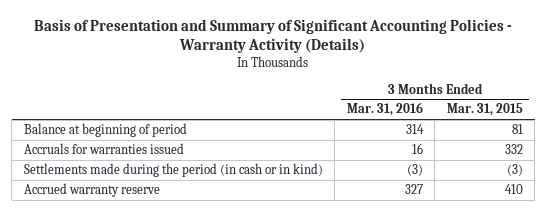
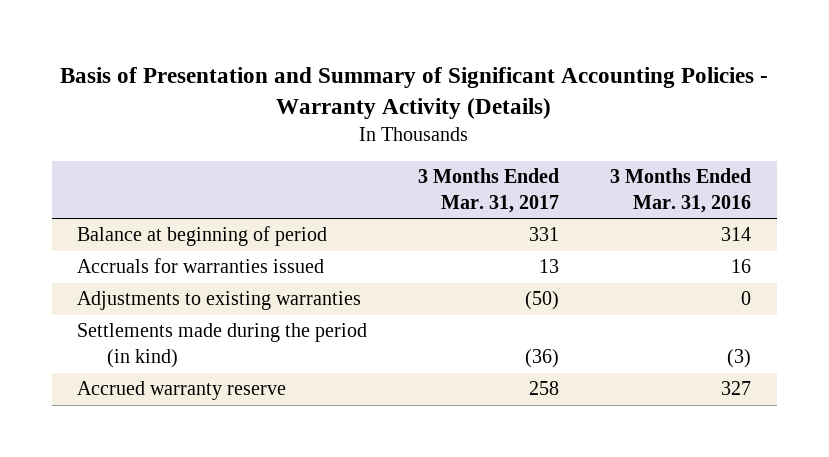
- | 3 Months Ended Mar. 31, 2016 | 3 Months Ended Mar. 31, 2015
+ | 3 Months Ended Mar. 31, 2017 | 3 Months Ended Mar. 31, 2016
- Settlements made during the period (in cash or in kind) | (3) | (3)
+ Adjustments to existing warranties | (50) | 0
+ Settlements made during the period (in kind) | (36) | (3)

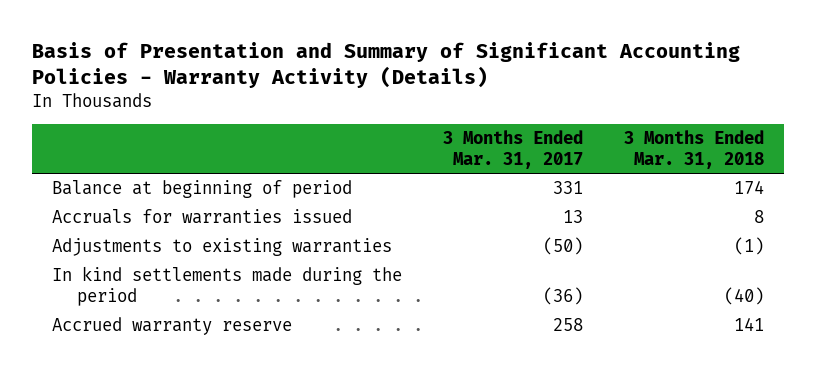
- | 3 Months Ended Mar. 31, 2017 | 3 Months Ended Mar. 31, 2016
+ | 3 Months Ended Mar. 31, 2017 | 3 Months Ended Mar. 31, 2018
- Settlements made during the period (in kind) | (36) | (3)
+ In kind settlements made during the period | (36) | (40)

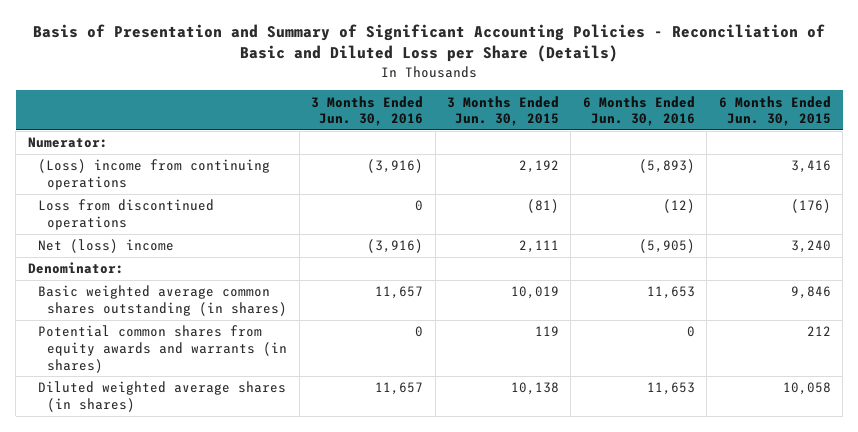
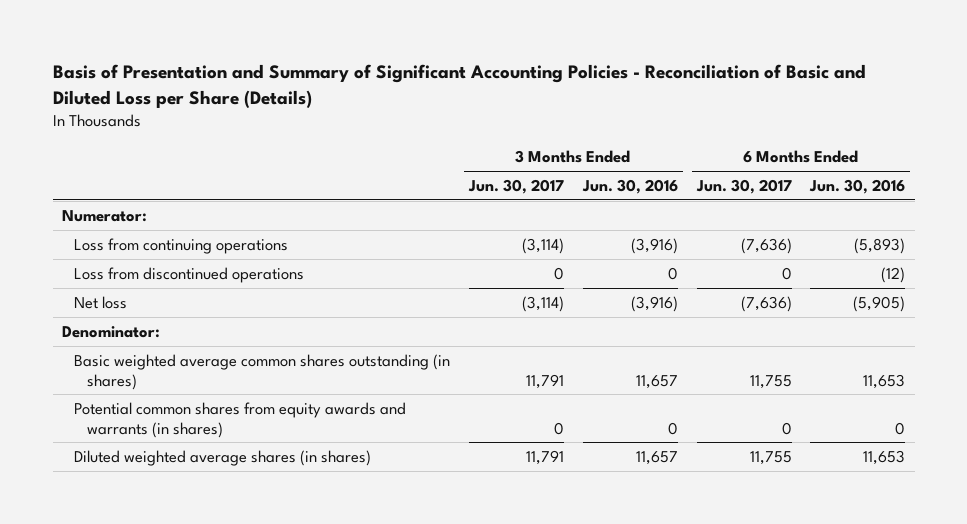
- | 3 Months Ended Jun. 30, 2016 | 3 Months Ended Jun. 30, 2015 | 6 Months Ended Jun. 30, 2016 | 6 Months Ended Jun. 30, 2015
+ | 3 Months Ended Jun. 30, 2017 | 3 Months Ended Jun. 30, 2016 | 6 Months Ended Jun. 30, 2017 | 6 Months Ended Jun. 30, 2016
- (Loss) income from continuing operations | (3,916) | 2,192 | (5,893) | 3,416
+ Loss from continuing operations | (3,114) | (3,916) | (7,636) | (5,893)
- Net (loss) income | (3,916) | 2,111 | (5,905) | 3,240
+ Net loss | (3,114) | (3,916) | (7,636) | (5,905)

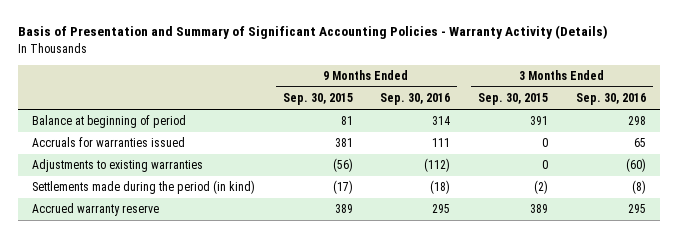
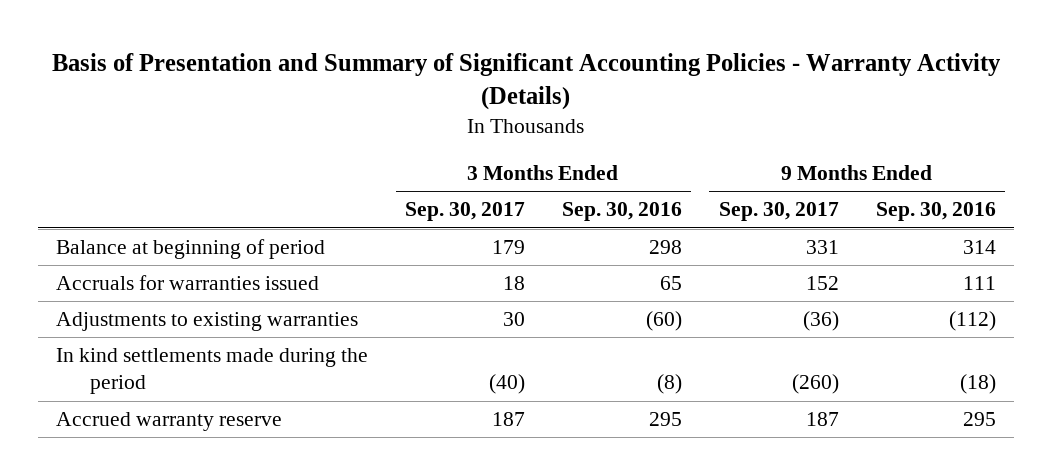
- | 9 Months Ended Sep. 30, 2015 | 9 Months Ended Sep. 30, 2016 | 3 Months Ended Sep. 30, 2015 | 3 Months Ended Sep. 30, 2016
+ | 3 Months Ended Sep. 30, 2017 | 3 Months Ended Sep. 30, 2016 | 9 Months Ended Sep. 30, 2017 | 9 Months Ended Sep. 30, 2016
- Settlements made during the period (in kind) | (17) | (18) | (2) | (8)
+ In kind settlements made during the period | (40) | (8) | (260) | (18)

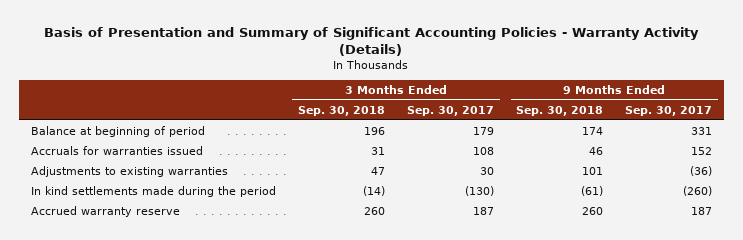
- | 3 Months Ended Sep. 30, 2017 | 3 Months Ended Sep. 30, 2016 | 9 Months Ended Sep. 30, 2017 | 9 Months Ended Sep. 30, 2016
+ | 3 Months Ended Sep. 30, 2018 | 3 Months Ended Sep. 30, 2017 | 9 Months Ended Sep. 30, 2018 | 9 Months Ended Sep. 30, 2017
- Accruals for warranties issued | 18 | 65 | 152 | 111
+ Accruals for warranties issued | 31 | 108 | 46 | 152
- In kind settlements made during the period | (40) | (8) | (260) | (18)
+ In kind settlements made during the period | (14) | (130) | (61) | (260)

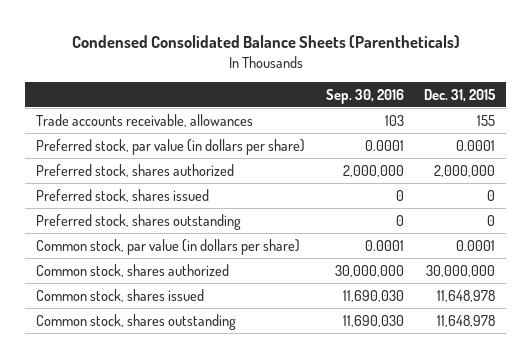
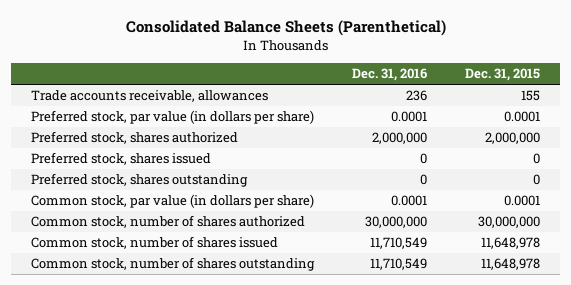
- Condensed Consolidated Balance Sheets (Parentheticals)
+ Consolidated Balance Sheets (Parenthetical)
- | Sep. 30, 2016 | Dec. 31, 2015
+ | Dec. 31, 2016 | Dec. 31, 2015
- Common stock, shares authorized | 30,000,000 | 30,000,000
- Common stock, shares issued | 11,690,030 | 11,648,978
- Common stock, shares outstanding | 11,690,030 | 11,648,978
+ Common stock, number of shares authorized | 30,000,000 | 30,000,000
+ Common stock, number of shares issued | 11,710,549 | 11,648,978
+ Common stock, number of shares outstanding | 11,710,549 | 11,648,978

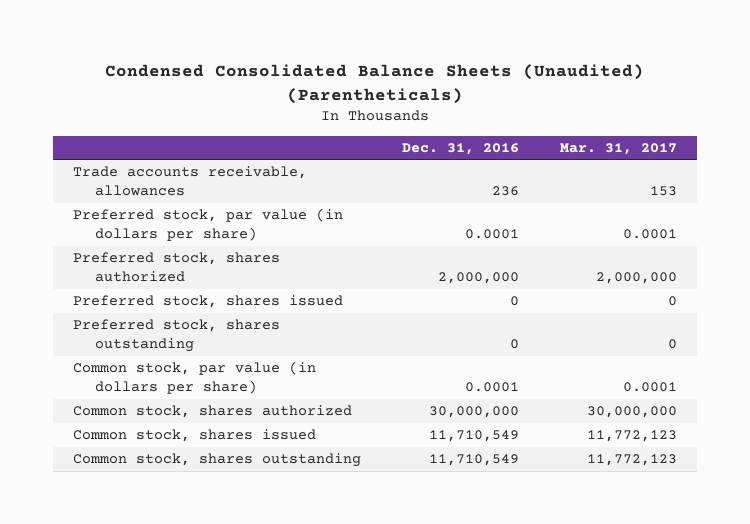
- Consolidated Balance Sheets (Parenthetical)
+ Condensed Consolidated Balance Sheets (Unaudited) (Parentheticals)
- | Dec. 31, 2016 | Dec. 31, 2015
+ | Dec. 31, 2016 | Mar. 31, 2017
- Common stock, number of shares authorized | 30,000,000 | 30,000,000
- Common stock, number of shares issued | 11,710,549 | 11,648,978
- Common stock, number of shares outstanding | 11,710,549 | 11,648,978
+ Common stock, shares authorized | 30,000,000 | 30,000,000
+ Common stock, shares issued | 11,710,549 | 11,772,123
+ Common stock, shares outstanding | 11,710,549 | 11,772,123

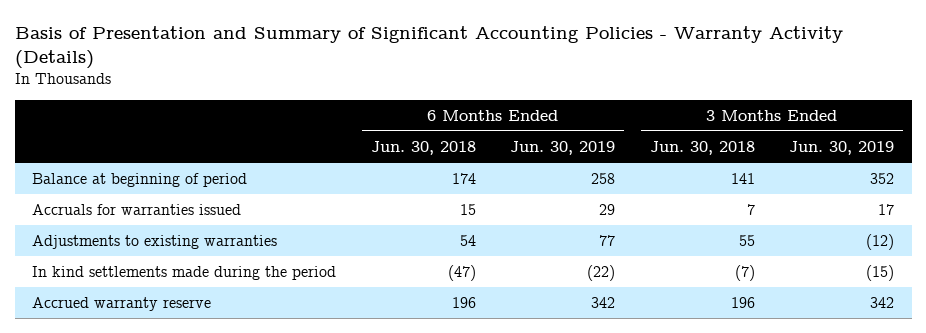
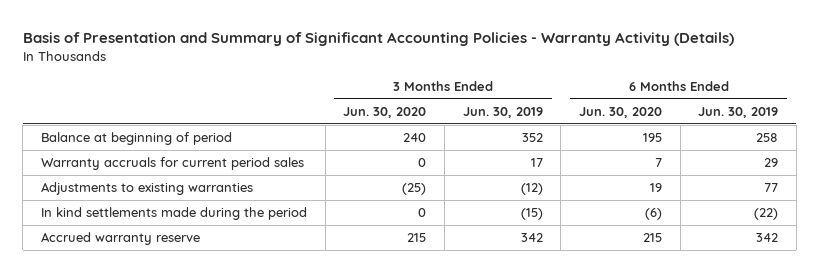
- | 6 Months Ended Jun. 30, 2018 | 6 Months Ended Jun. 30, 2019 | 3 Months Ended Jun. 30, 2018 | 3 Months Ended Jun. 30, 2019
+ | 3 Months Ended Jun. 30, 2020 | 3 Months Ended Jun. 30, 2019 | 6 Months Ended Jun. 30, 2020 | 6 Months Ended Jun. 30, 2019
- Accruals for warranties issued | 15 | 29 | 7 | 17
+ Warranty accruals for current period sales | 0 | 17 | 7 | 29

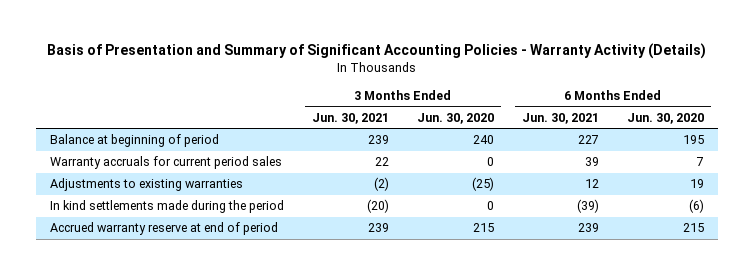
- | 3 Months Ended Jun. 30, 2020 | 3 Months Ended Jun. 30, 2019 | 6 Months Ended Jun. 30, 2020 | 6 Months Ended Jun. 30, 2019
+ | 3 Months Ended Jun. 30, 2021 | 3 Months Ended Jun. 30, 2020 | 6 Months Ended Jun. 30, 2021 | 6 Months Ended Jun. 30, 2020
- Accrued warranty reserve | 215 | 342 | 215 | 342
+ Accrued warranty reserve at end of period | 239 | 215 | 239 | 215

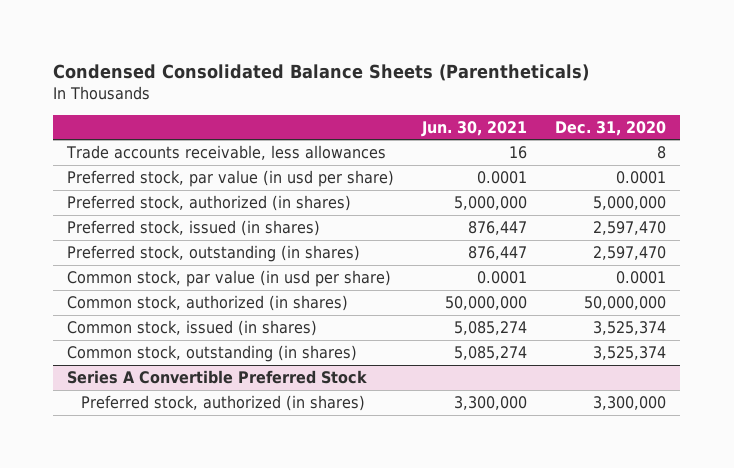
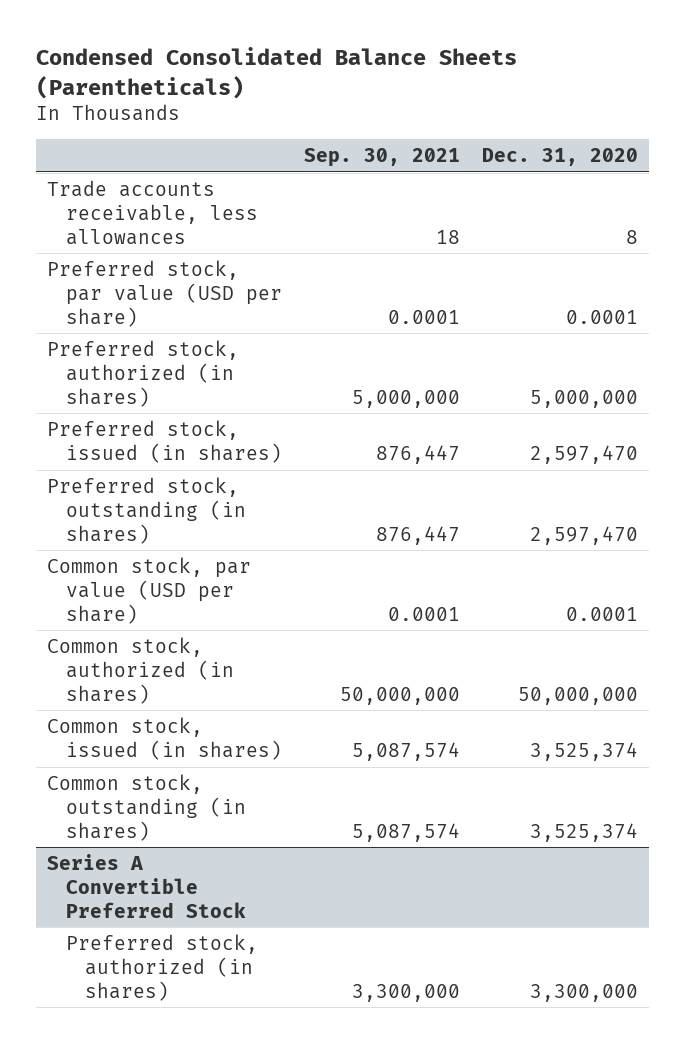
- | Jun. 30, 2021 | Dec. 31, 2020
+ | Sep. 30, 2021 | Dec. 31, 2020
- Preferred stock, par value (in usd per share) | 0.0001 | 0.0001
+ Preferred stock, par value (USD per share) | 0.0001 | 0.0001
- Common stock, par value (in usd per share) | 0.0001 | 0.0001
+ Common stock, par value (USD per share) | 0.0001 | 0.0001

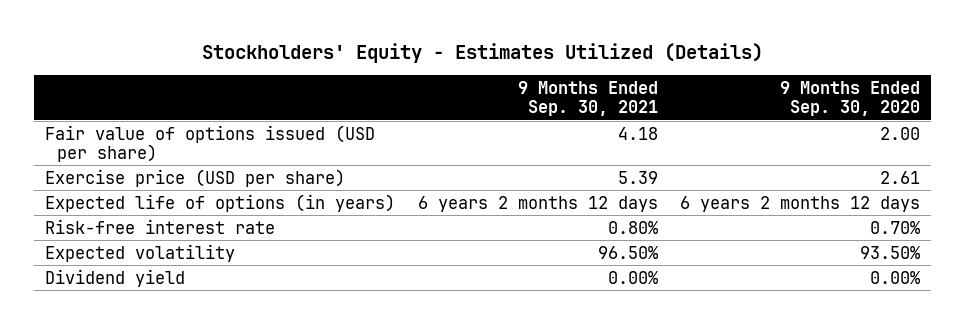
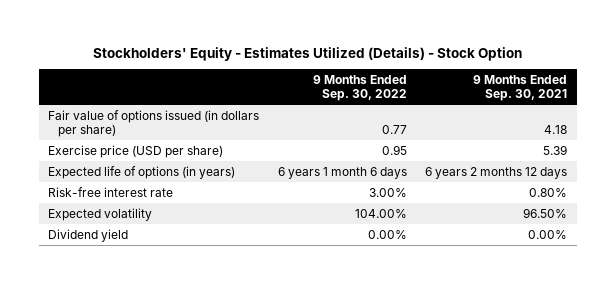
- Stockholders' Equity - Estimates Utilized (Details)
+ Stockholders' Equity - Estimates Utilized (Details) - Stock Option
- | 9 Months Ended Sep. 30, 2021 | 9 Months Ended Sep. 30, 2020
+ | 9 Months Ended Sep. 30, 2022 | 9 Months Ended Sep. 30, 2021
- Fair value of options issued (USD per share) | 4.18 | 2.00
+ Fair value of options issued (in dollars per share) | 0.77 | 4.18

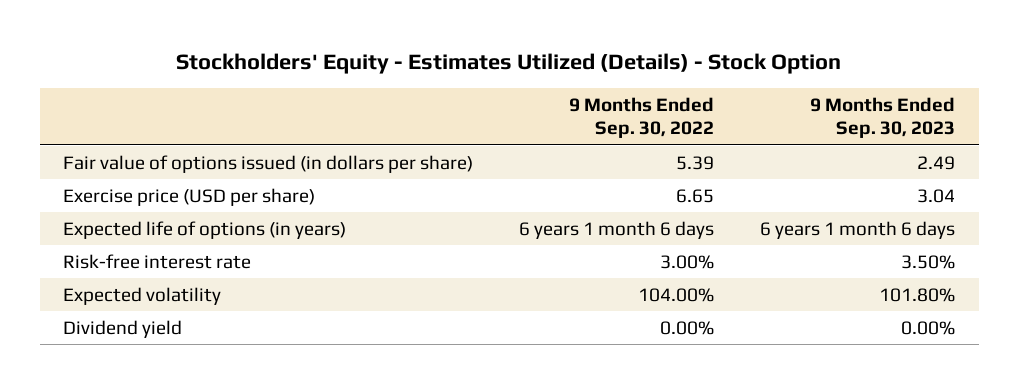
- | 9 Months Ended Sep. 30, 2022 | 9 Months Ended Sep. 30, 2021
+ | 9 Months Ended Sep. 30, 2022 | 9 Months Ended Sep. 30, 2023
- Fair value of options issued (in dollars per share) | 0.77 | 4.18
- Exercise price (USD per share) | 0.95 | 5.39
+ Fair value of options issued (in dollars per share) | 5.39 | 2.49
+ Exercise price (USD per share) | 6.65 | 3.04

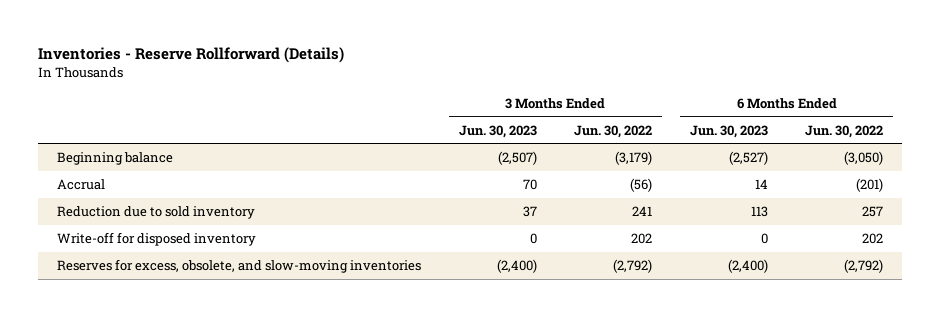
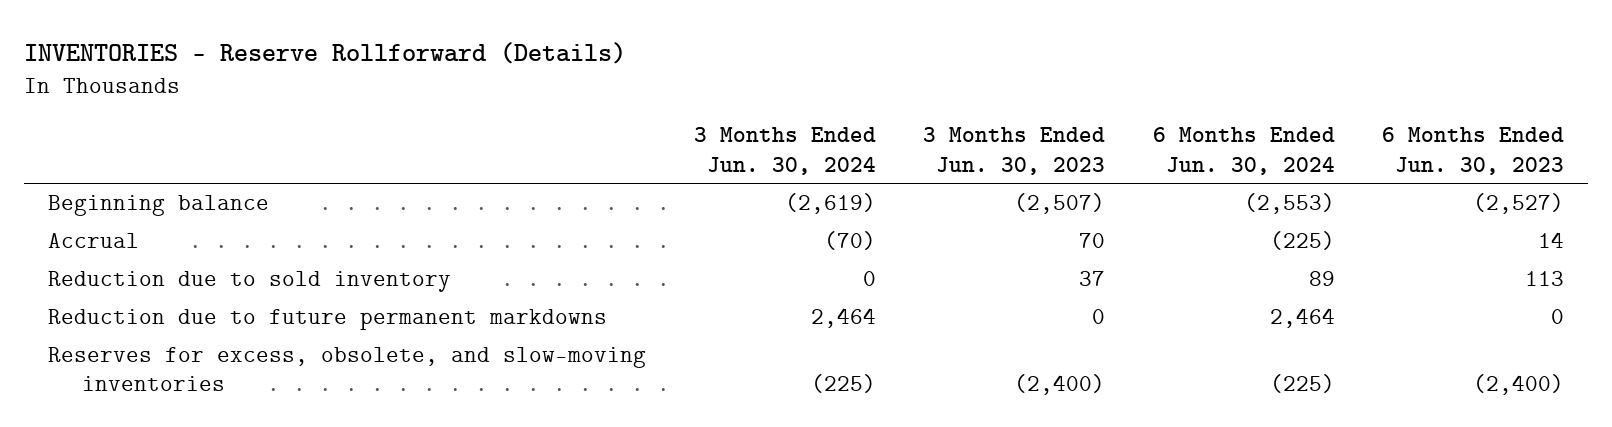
- Inventories - Reserve Rollforward (Details)
+ INVENTORIES - Reserve Rollforward (Details)
- | 3 Months Ended Jun. 30, 2023 | 3 Months Ended Jun. 30, 2022 | 6 Months Ended Jun. 30, 2023 | 6 Months Ended Jun. 30, 2022
+ | 3 Months Ended Jun. 30, 2024 | 3 Months Ended Jun. 30, 2023 | 6 Months Ended Jun. 30, 2024 | 6 Months Ended Jun. 30, 2023
- Write-off for disposed inventory | 0 | 202 | 0 | 202
+ Reduction due to future permanent markdowns | 2,464 | 0 | 2,464 | 0

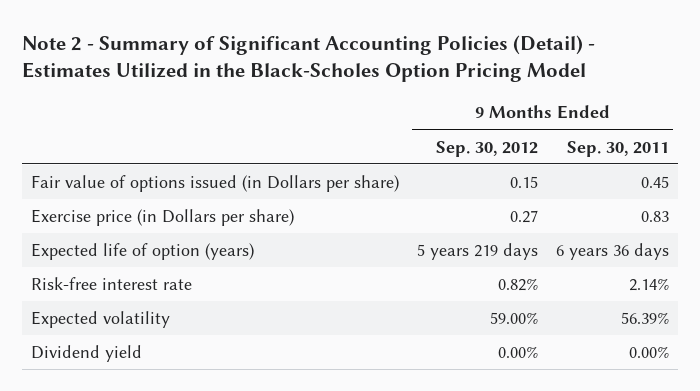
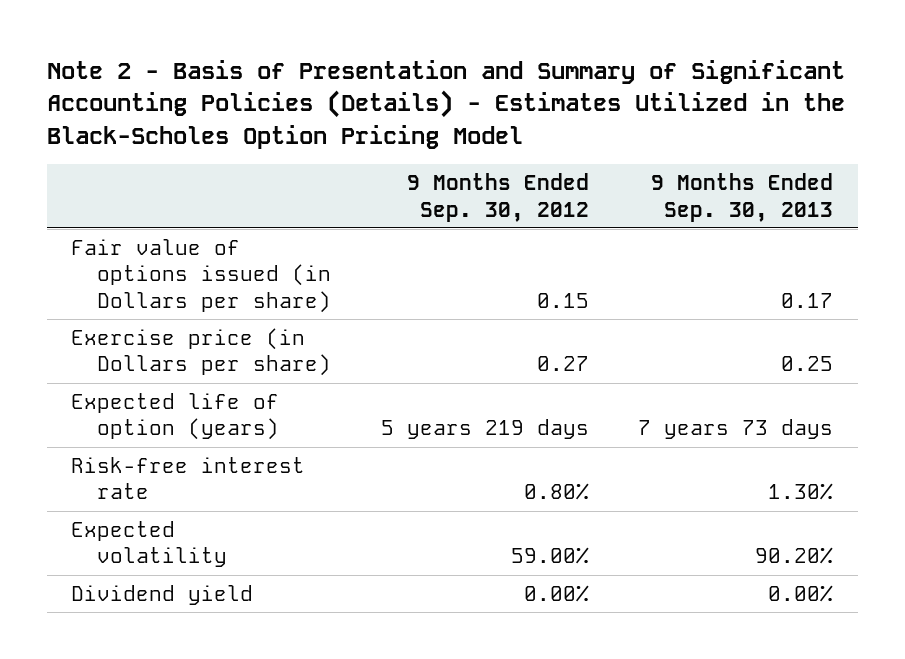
- Note 2 - Summary of Significant Accounting Policies (Detail) - Estimates Utilized in the Black-Scholes Option Pricing Model
+ Note 2 - Basis of Presentation and Summary of Significant Accounting Policies (Details) - Estimates Utilized in the Black-Scholes Option Pricing Model
- | 9 Months Ended Sep. 30, 2012 | 9 Months Ended Sep. 30, 2011
+ | 9 Months Ended Sep. 30, 2012 | 9 Months Ended Sep. 30, 2013
- Risk-free interest rate | 0.82% | 2.14%
+ Risk-free interest rate | 0.80% | 1.30%

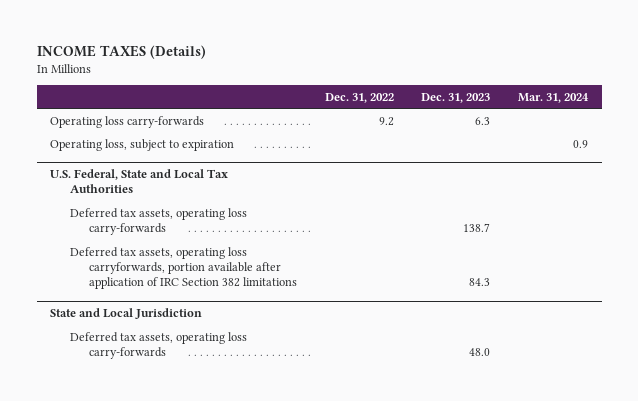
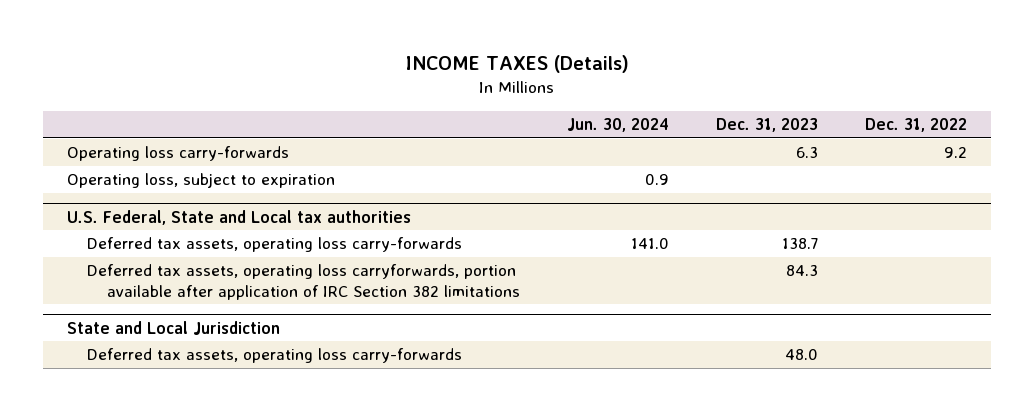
- | Dec. 31, 2022 | Dec. 31, 2023 | Mar. 31, 2024
+ | Jun. 30, 2024 | Dec. 31, 2023 | Dec. 31, 2022
- U.S. Federal, State and Local Tax Authorities
+ U.S. Federal, State and Local tax authorities

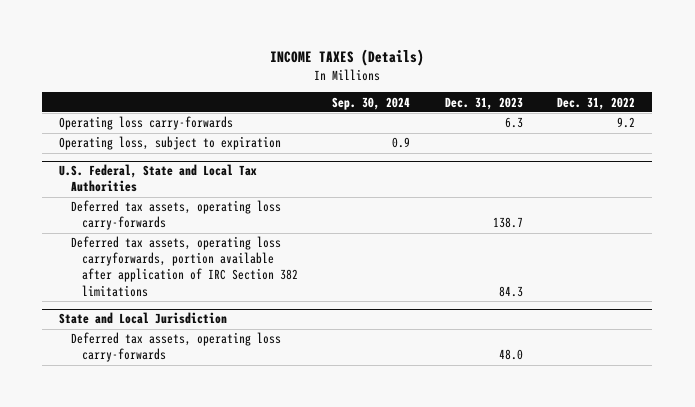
- | Jun. 30, 2024 | Dec. 31, 2023 | Dec. 31, 2022
+ | Sep. 30, 2024 | Dec. 31, 2023 | Dec. 31, 2022
- U.S. Federal, State and Local tax authorities
+ U.S. Federal, State and Local Tax Authorities

